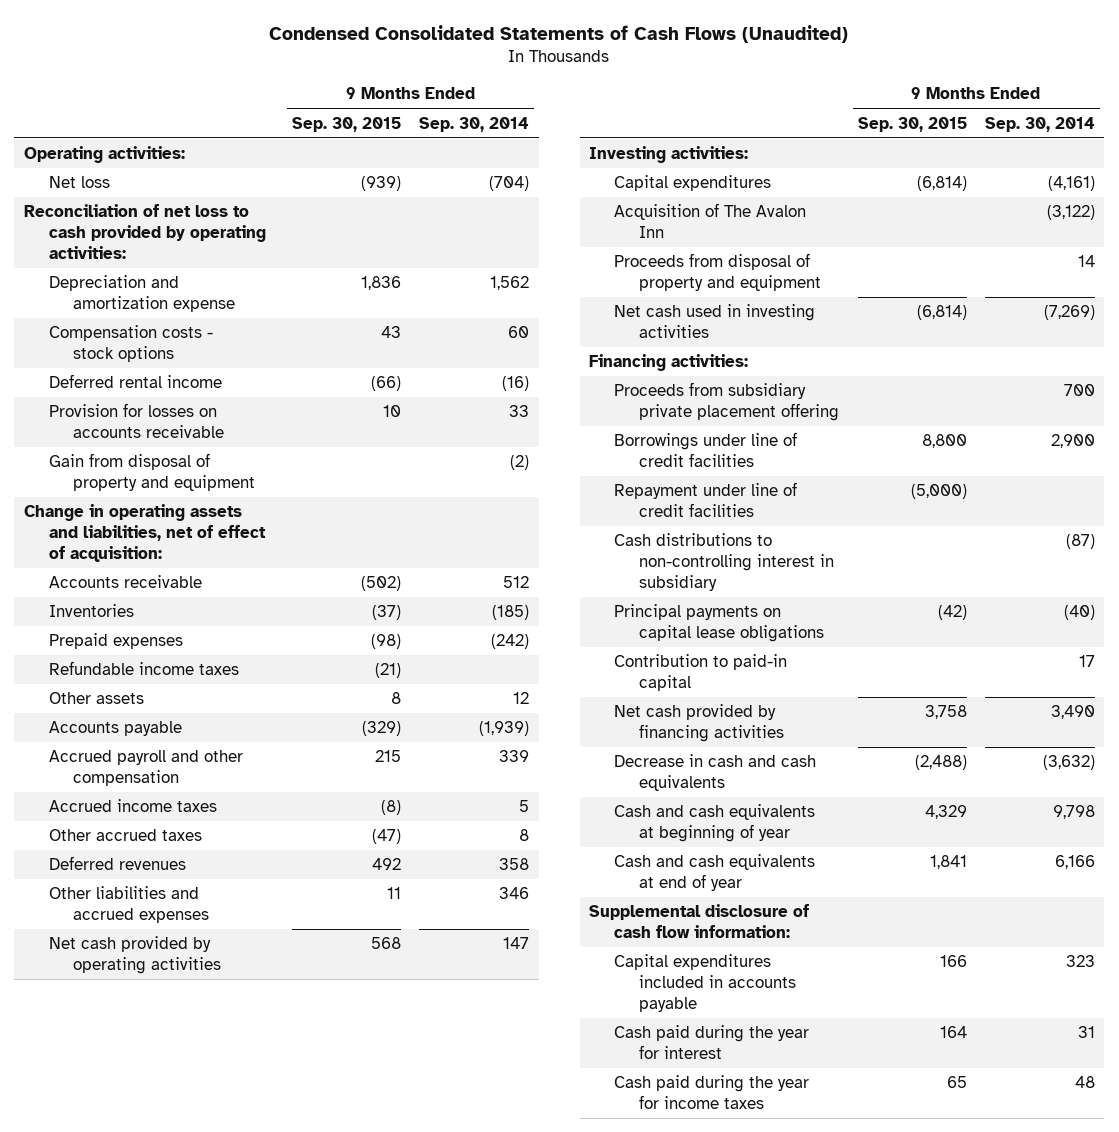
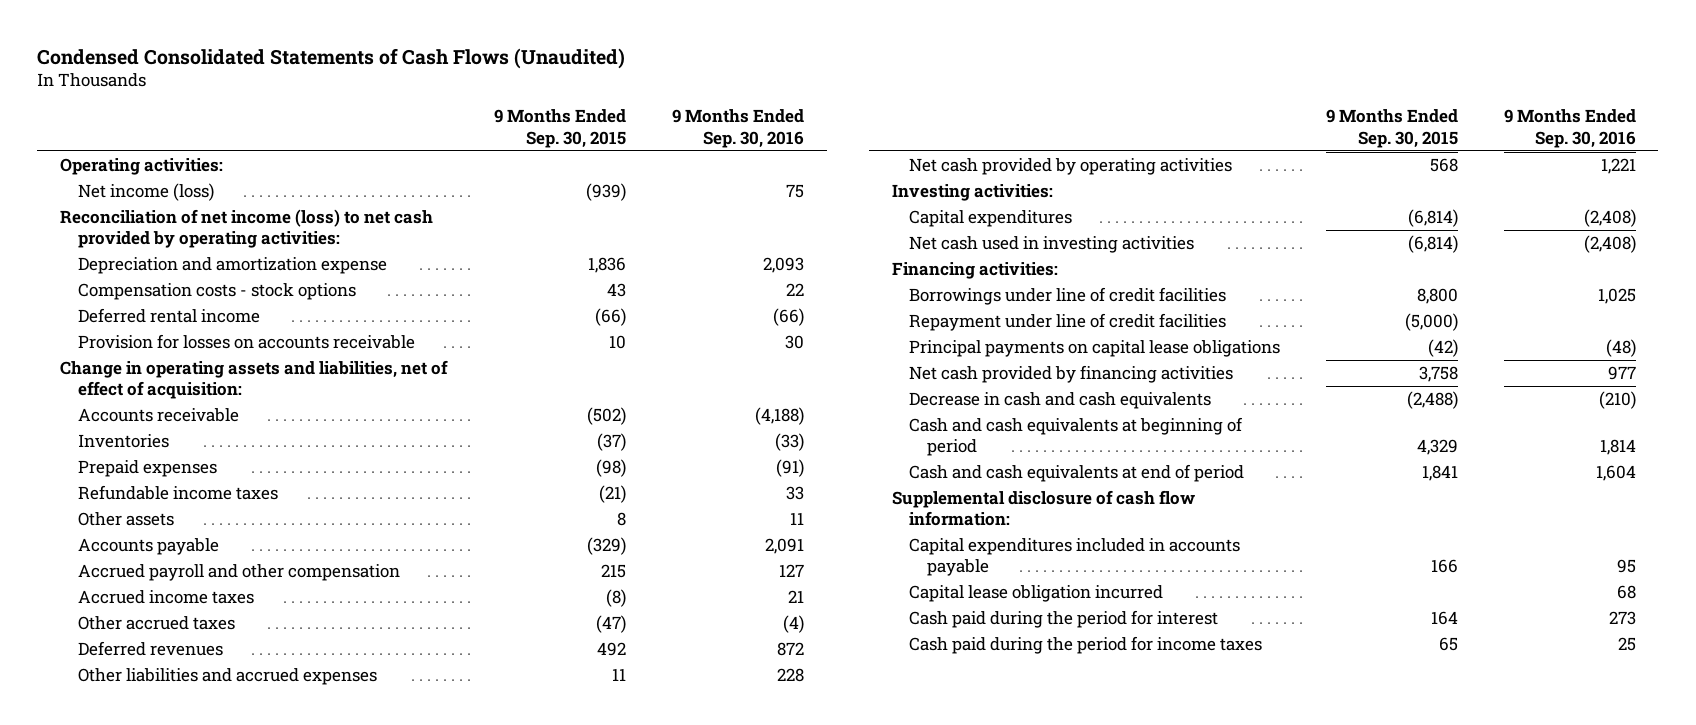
- | 9 Months Ended Sep. 30, 2015 | 9 Months Ended Sep. 30, 2014
+ | 9 Months Ended Sep. 30, 2015 | 9 Months Ended Sep. 30, 2016
- Net loss | (939) | (704)
- Reconciliation of net loss to cash provided by operating activities:
+ Net income (loss) | (939) | 75
+ Reconciliation of net income (loss) to net cash provided by operating activities:
- Gain from disposal of property and equipment | | (2)
- Acquisition of The Avalon Inn | | (3,122)
- Proceeds from disposal of property and equipment | | 14
- Proceeds from subsidiary private placement offering | | 700
- Cash distributions to non-controlling interest in subsidiary | | (87)
- Contribution to paid-in capital | | 17
- Cash and cash equivalents at beginning of year | 4,329 | 9,798
- Cash and cash equivalents at end of year | 1,841 | 6,166
+ Cash and cash equivalents at beginning of period | 4,329 | 1,814
+ Cash and cash equivalents at end of period | 1,841 | 1,604
- Cash paid during the year for interest | 164 | 31
- Cash paid during the year for income taxes | 65 | 48
+ Capital lease obligation incurred | | 68
+ Cash paid during the period for interest | 164 | 273
+ Cash paid during the period for income taxes | 65 | 25

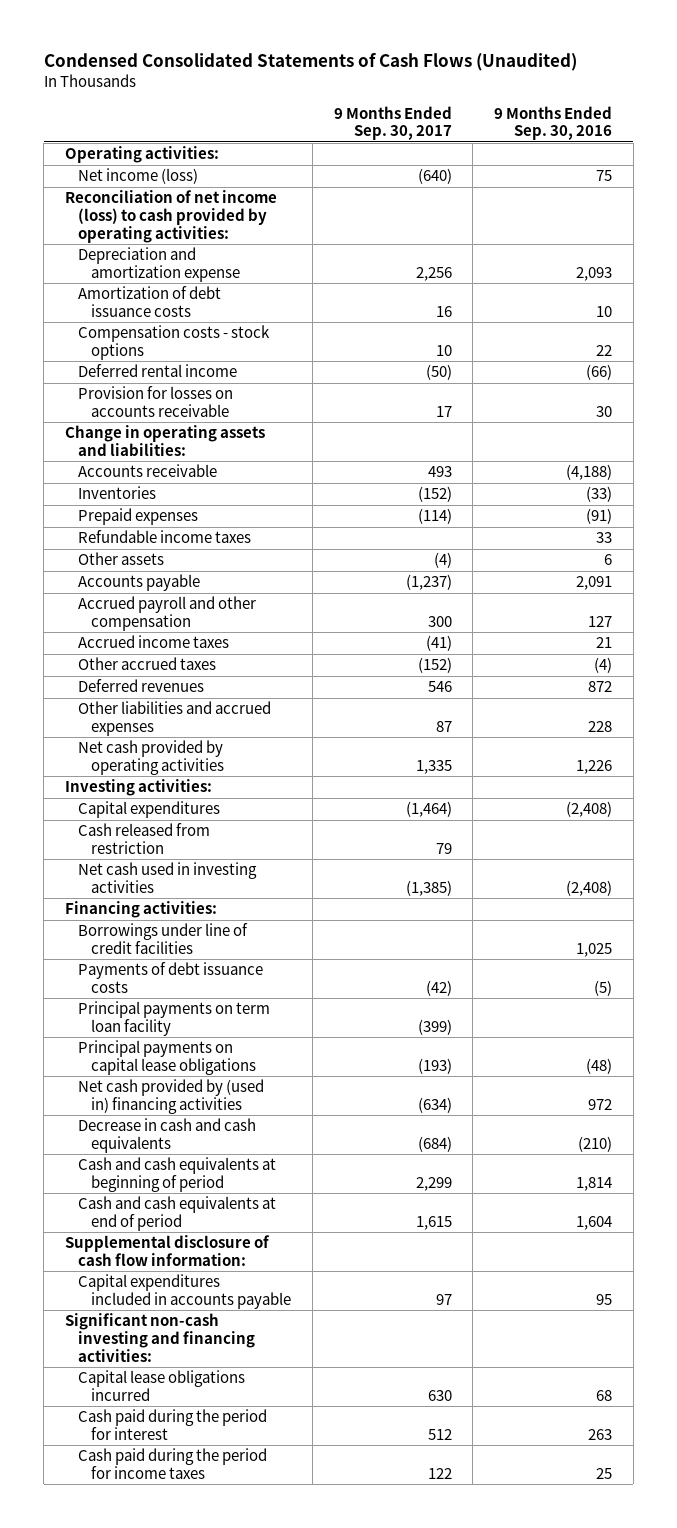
- | 9 Months Ended Sep. 30, 2015 | 9 Months Ended Sep. 30, 2016
+ | 9 Months Ended Sep. 30, 2017 | 9 Months Ended Sep. 30, 2016
- Reconciliation of net income (loss) to net cash provided by operating activities:
+ Reconciliation of net income (loss) to cash provided by operating activities:
+ Amortization of debt issuance costs | 16 | 10
- Change in operating assets and liabilities, net of effect of acquisition:
+ Change in operating assets and liabilities:
- Other assets | 8 | 11
+ Other assets | (4) | 6
- Net cash provided by operating activities | 568 | 1,221
+ Net cash provided by operating activities | 1,335 | 1,226
+ Cash released from restriction | 79 |
- Repayment under line of credit facilities | (5,000) |
+ Payments of debt issuance costs | (42) | (5)
+ Principal payments on term loan facility | (399) |
- Net cash provided by financing activities | 3,758 | 977
+ Net cash provided by (used in) financing activities | (634) | 972
- Capital lease obligation incurred | | 68
- Cash paid during the period for interest | 164 | 273
+ Significant non-cash investing and financing activities:
+ Capital lease obligations incurred | 630 | 68
+ Cash paid during the period for interest | 512 | 263

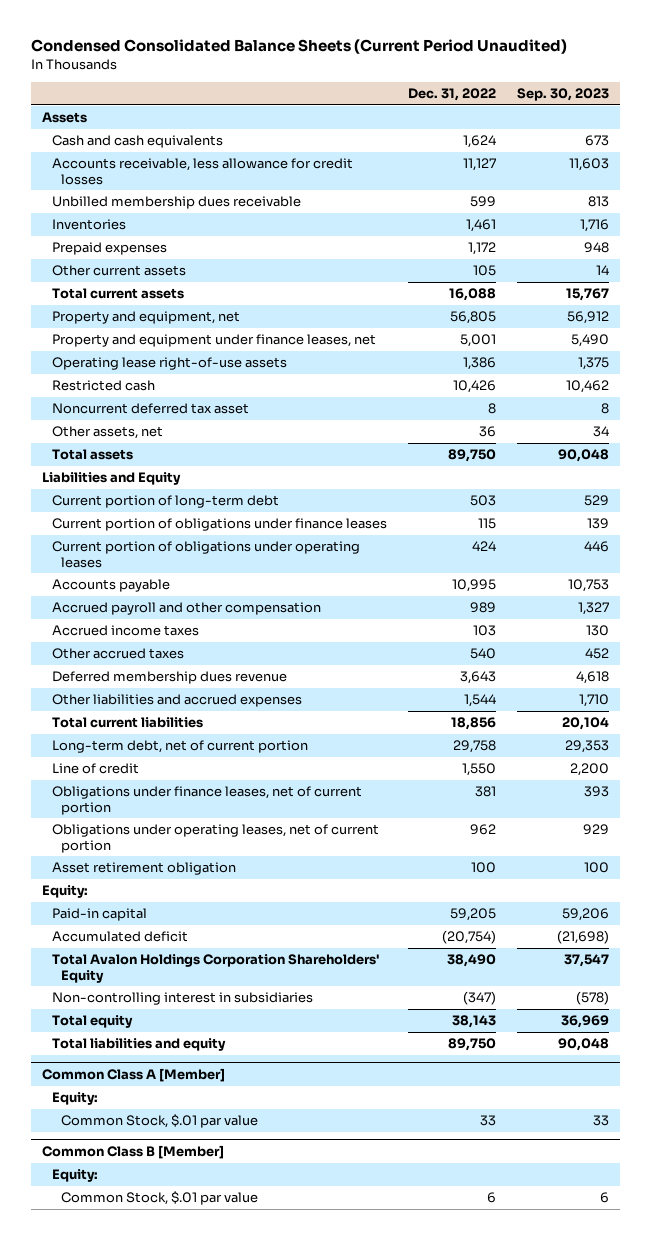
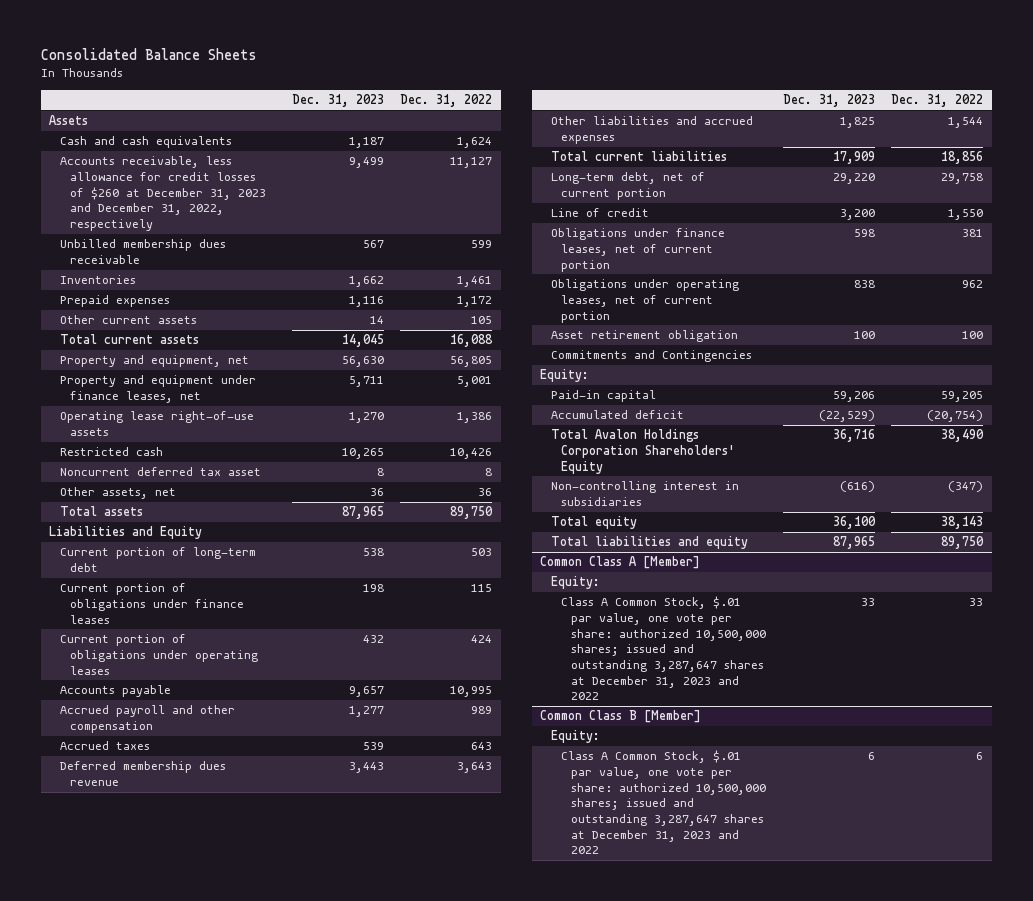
- Condensed Consolidated Balance Sheets (Current Period Unaudited)
+ Consolidated Balance Sheets
- | Dec. 31, 2022 | Sep. 30, 2023
+ | Dec. 31, 2023 | Dec. 31, 2022
- Accounts receivable, less allowance for credit losses | 11,127 | 11,603
+ Accounts receivable, less allowance for credit losses of $260 at December 31, 2023 and December 31, 2022, respectively | 9,499 | 11,127
- Accrued income taxes | 103 | 130
- Other accrued taxes | 540 | 452
+ Accrued taxes | 539 | 643
+ Commitments and Contingencies
@ Common Class A [Member]
- Common Stock, $.01 par value | 33 | 33
+ Class A Common Stock, $.01 par value, one vote per share: authorized 10,500,000 shares; issued and outstanding 3,287,647 shares at December 31, 2023 and 2022 | 33 | 33
@ Common Class B [Member]
- Common Stock, $.01 par value | 6 | 6
+ Class A Common Stock, $.01 par value, one vote per share: authorized 10,500,000 shares; issued and outstanding 3,287,647 shares at December 31, 2023 and 2022 | 6 | 6

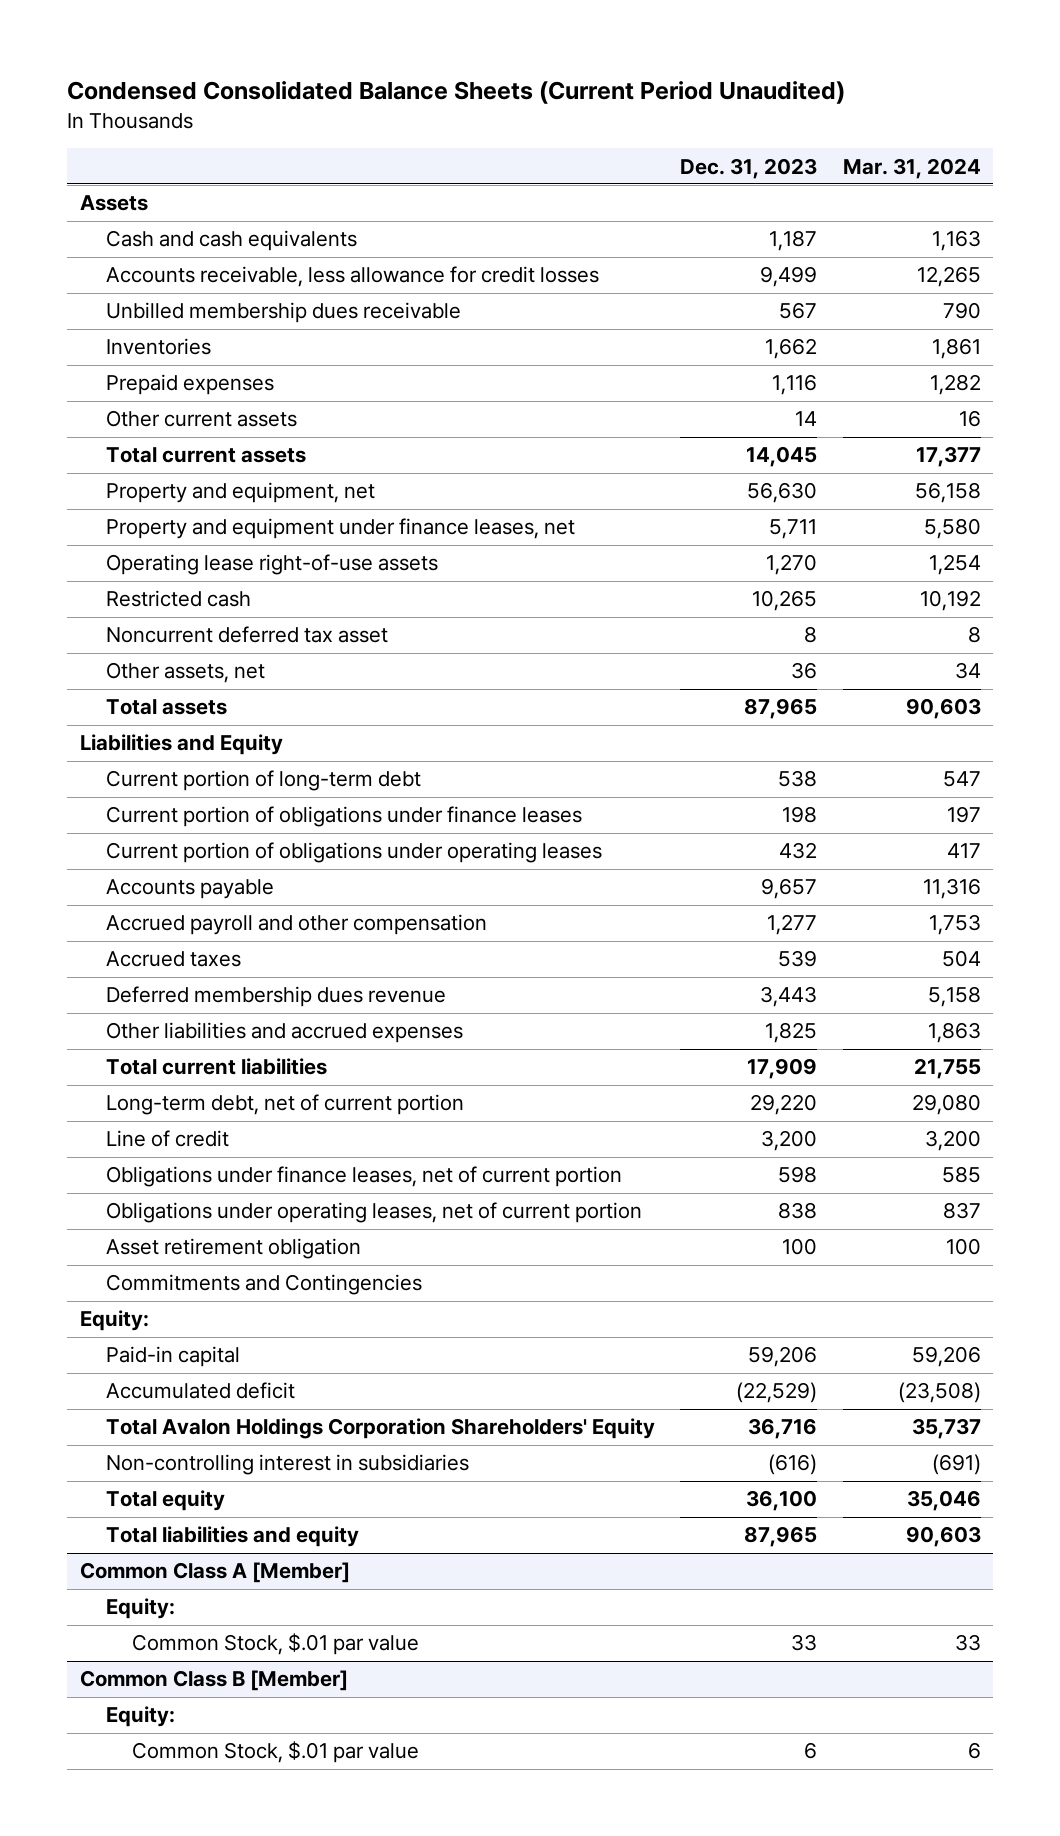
- Consolidated Balance Sheets
+ Condensed Consolidated Balance Sheets (Current Period Unaudited)
- | Dec. 31, 2023 | Dec. 31, 2022
+ | Dec. 31, 2023 | Mar. 31, 2024
- Accounts receivable, less allowance for credit losses of $260 at December 31, 2023 and December 31, 2022, respectively | 9,499 | 11,127
+ Accounts receivable, less allowance for credit losses | 9,499 | 12,265
@ Common Class A [Member]
- Class A Common Stock, $.01 par value, one vote per share: authorized 10,500,000 shares; issued and outstanding 3,287,647 shares at December 31, 2023 and 2022 | 33 | 33
+ Common Stock, $.01 par value | 33 | 33
@ Common Class B [Member]
- Class A Common Stock, $.01 par value, one vote per share: authorized 10,500,000 shares; issued and outstanding 3,287,647 shares at December 31, 2023 and 2022 | 6 | 6
+ Common Stock, $.01 par value | 6 | 6

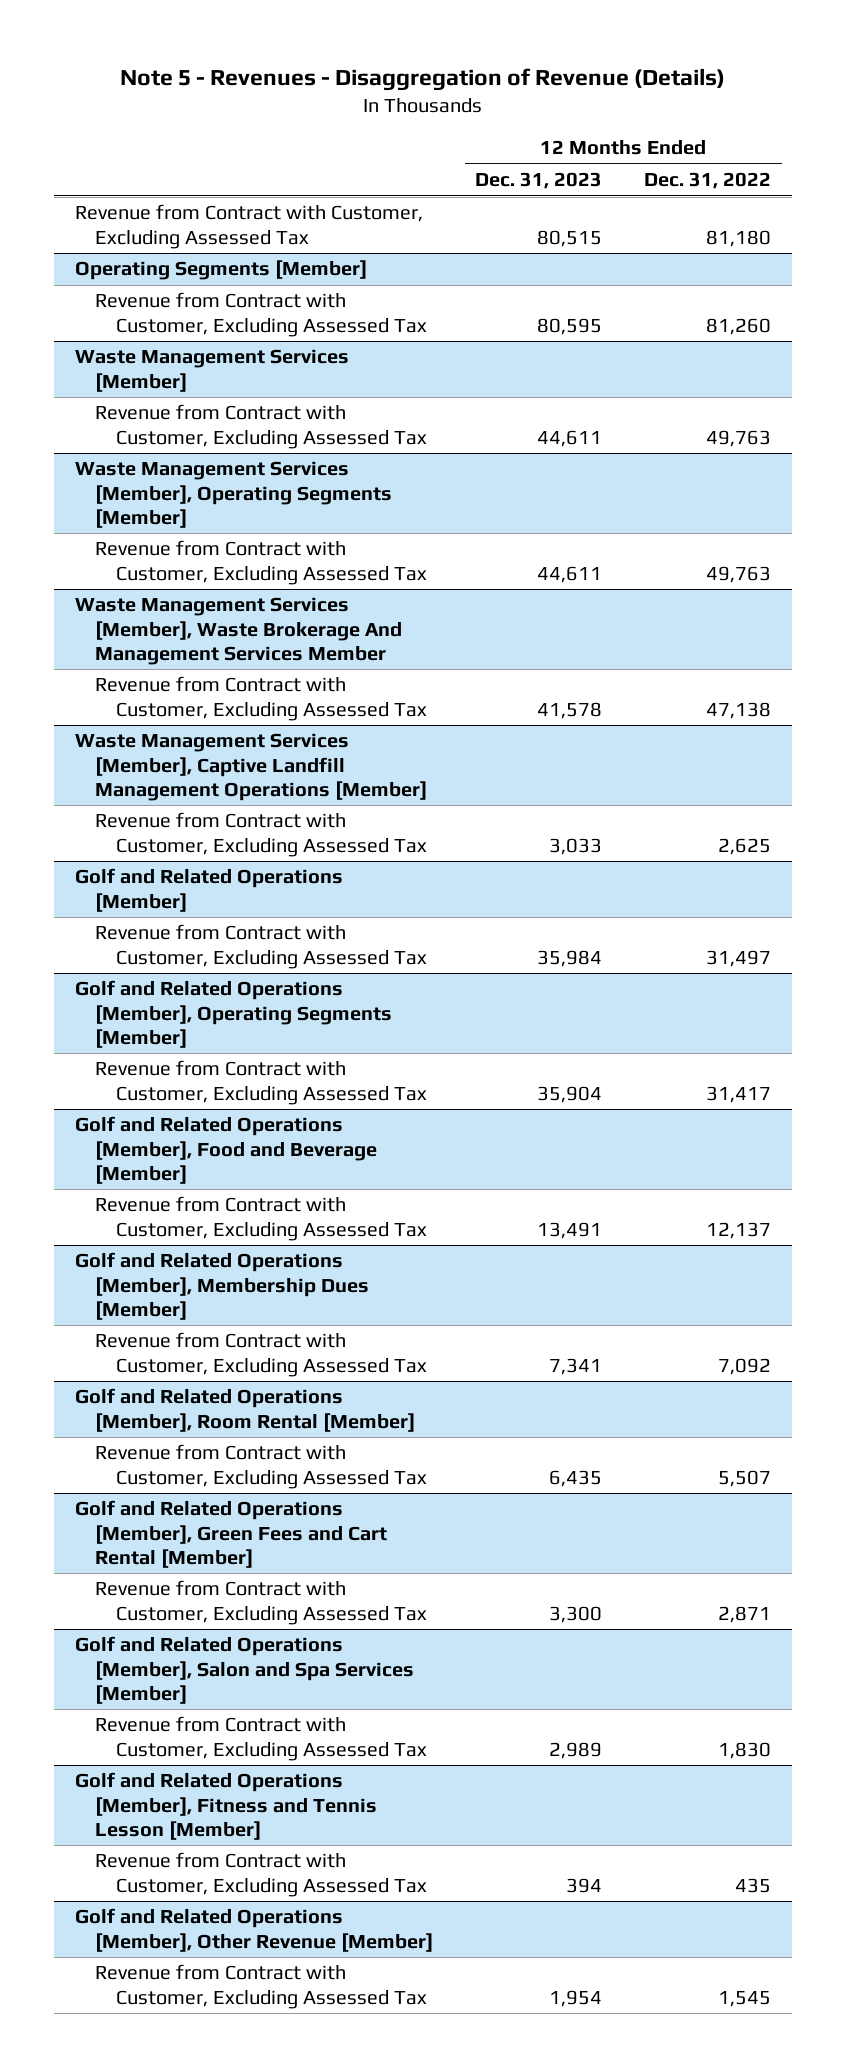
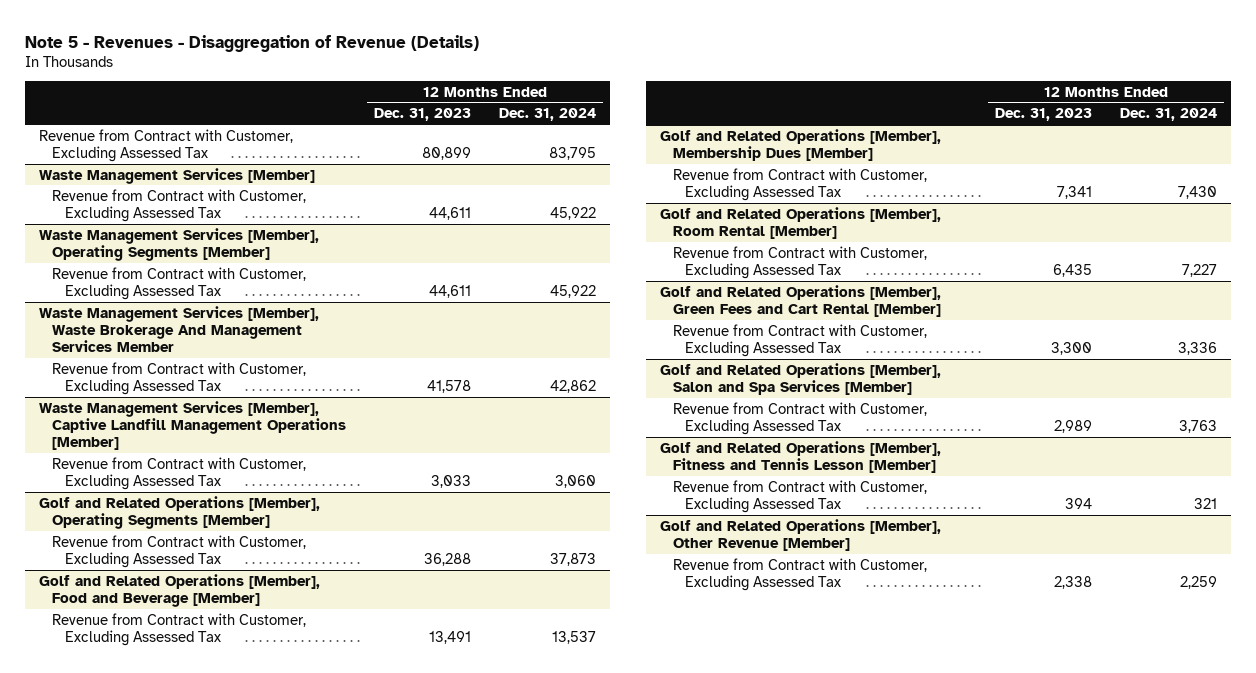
- | 12 Months Ended Dec. 31, 2023 | 12 Months Ended Dec. 31, 2022
+ | 12 Months Ended Dec. 31, 2023 | 12 Months Ended Dec. 31, 2024
- Revenue from Contract with Customer, Excluding Assessed Tax | 80,515 | 81,180
- Operating Segments [Member]
- Revenue from Contract with Customer, Excluding Assessed Tax | 80,595 | 81,260
+ Revenue from Contract with Customer, Excluding Assessed Tax | 80,899 | 83,795
- Golf and Related Operations [Member]
- Revenue from Contract with Customer, Excluding Assessed Tax | 35,984 | 31,497
@ Golf and Related Operations [Member], Operating Segments [Member]
- Revenue from Contract with Customer, Excluding Assessed Tax | 35,904 | 31,417
+ Revenue from Contract with Customer, Excluding Assessed Tax | 36,288 | 37,873
@ Golf and Related Operations [Member], Other Revenue [Member]
- Revenue from Contract with Customer, Excluding Assessed Tax | 1,954 | 1,545
+ Revenue from Contract with Customer, Excluding Assessed Tax | 2,338 | 2,259

